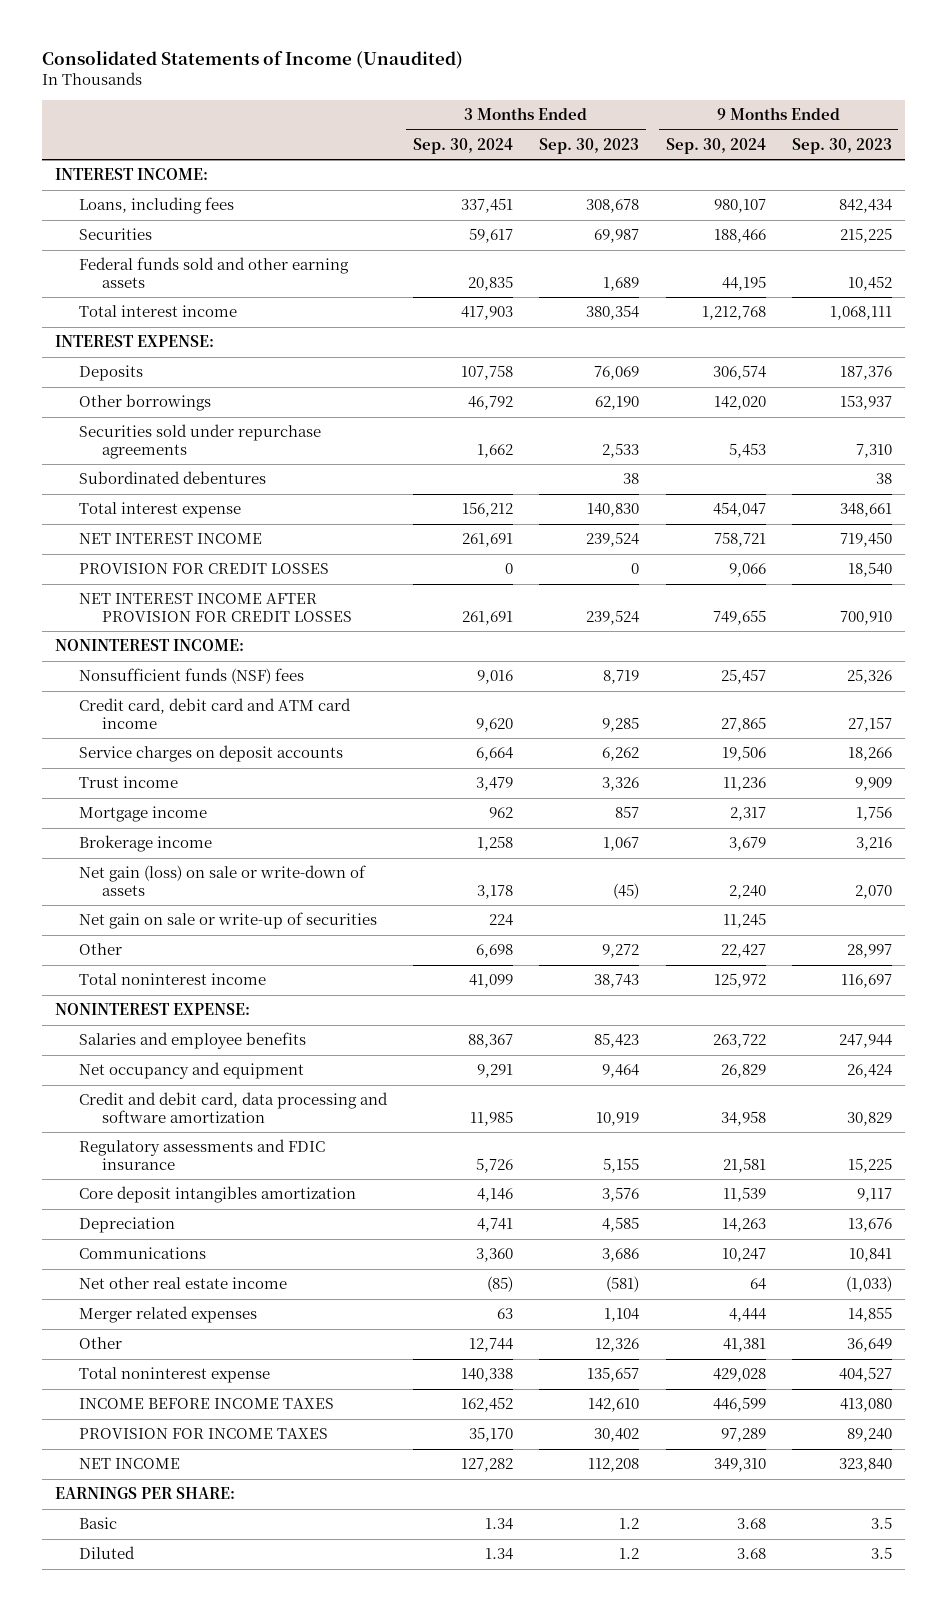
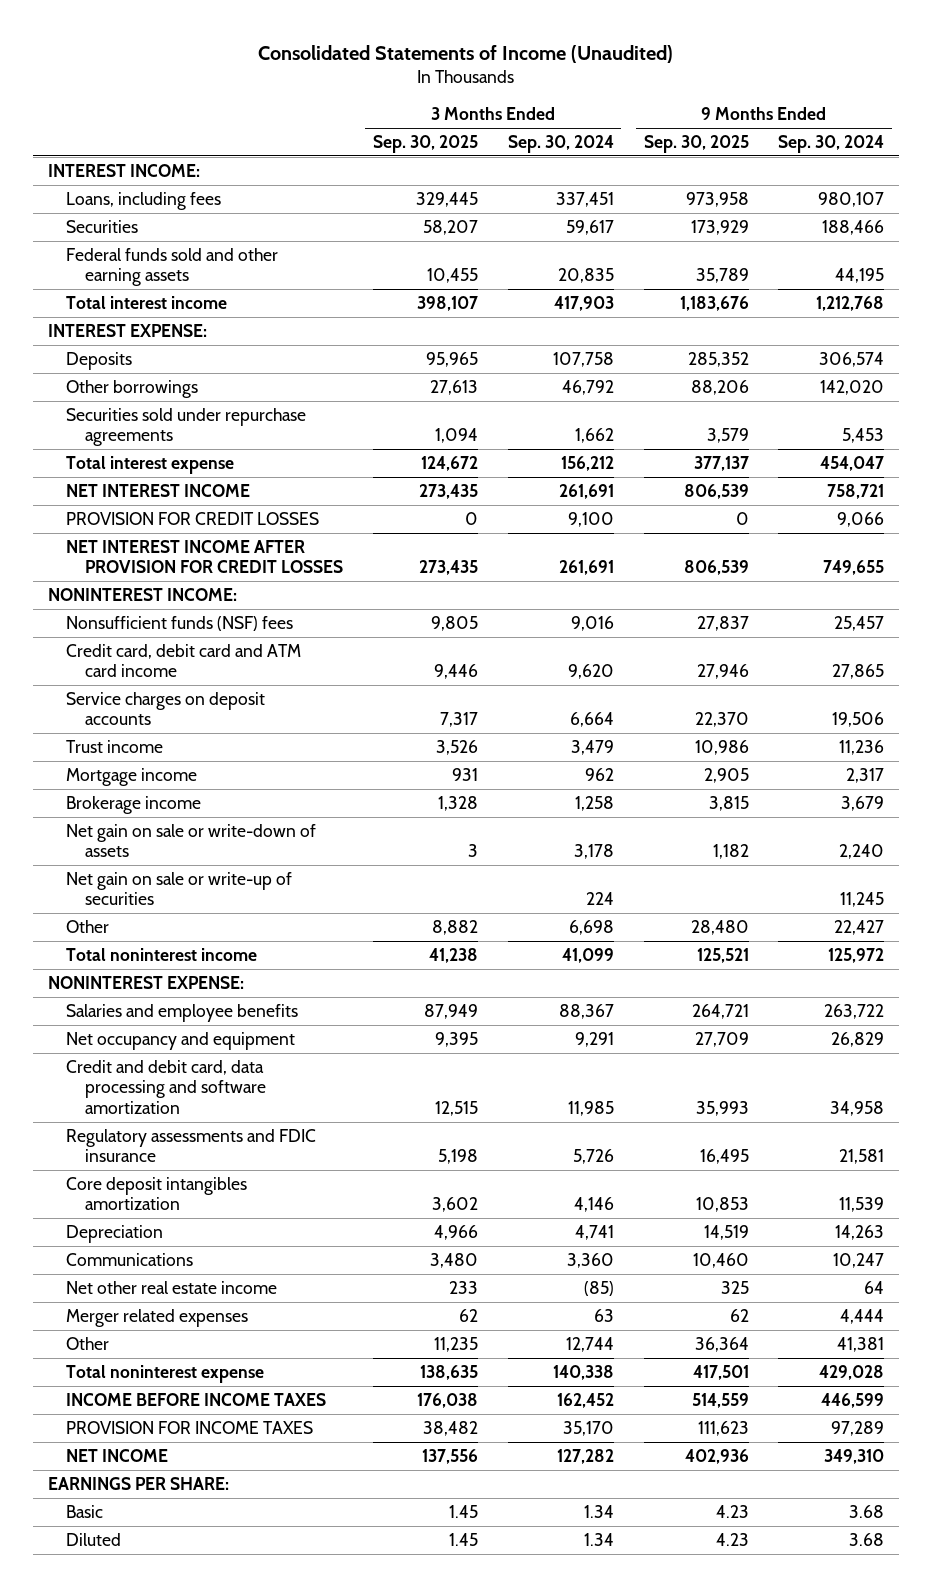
- | 3 Months Ended Sep. 30, 2024 | 3 Months Ended Sep. 30, 2023 | 9 Months Ended Sep. 30, 2024 | 9 Months Ended Sep. 30, 2023
+ | 3 Months Ended Sep. 30, 2025 | 3 Months Ended Sep. 30, 2024 | 9 Months Ended Sep. 30, 2025 | 9 Months Ended Sep. 30, 2024
- Subordinated debentures | | 38 | | 38
- PROVISION FOR CREDIT LOSSES | 0 | 0 | 9,066 | 18,540
+ PROVISION FOR CREDIT LOSSES | 0 | 9,100 | 0 | 9,066
- Net gain (loss) on sale or write-down of assets | 3,178 | (45) | 2,240 | 2,070
+ Net gain on sale or write-down of assets | 3 | 3,178 | 1,182 | 2,240

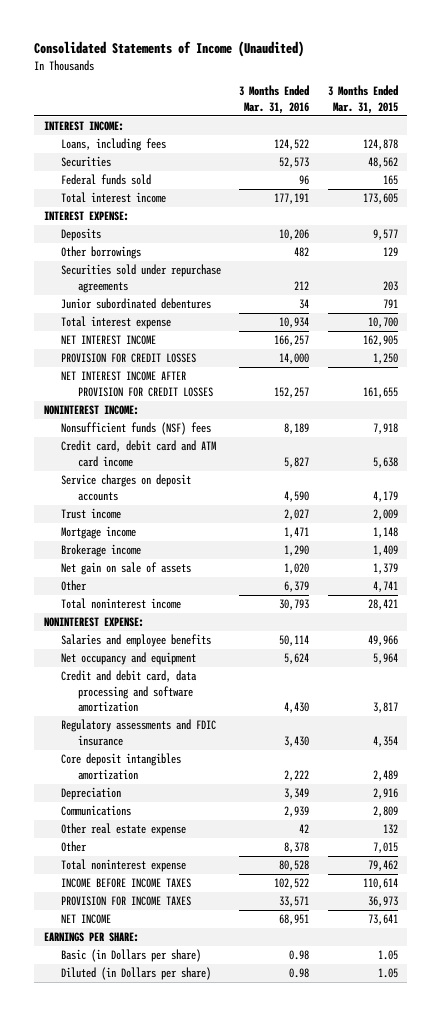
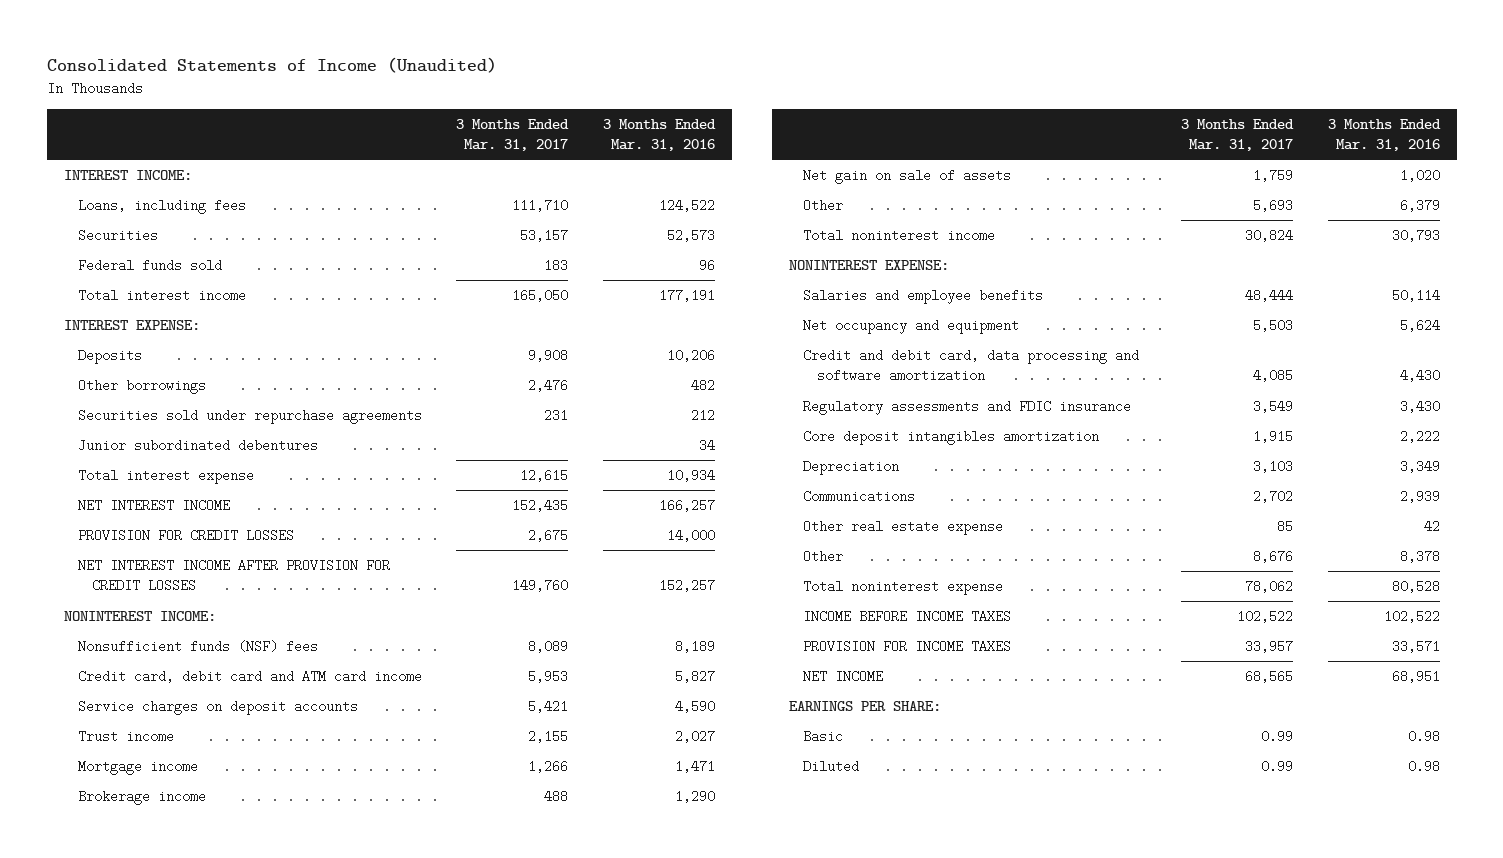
- | 3 Months Ended Mar. 31, 2016 | 3 Months Ended Mar. 31, 2015
+ | 3 Months Ended Mar. 31, 2017 | 3 Months Ended Mar. 31, 2016
- Basic (in Dollars per share) | 0.98 | 1.05
- Diluted (in Dollars per share) | 0.98 | 1.05
+ Basic | 0.99 | 0.98
+ Diluted | 0.99 | 0.98

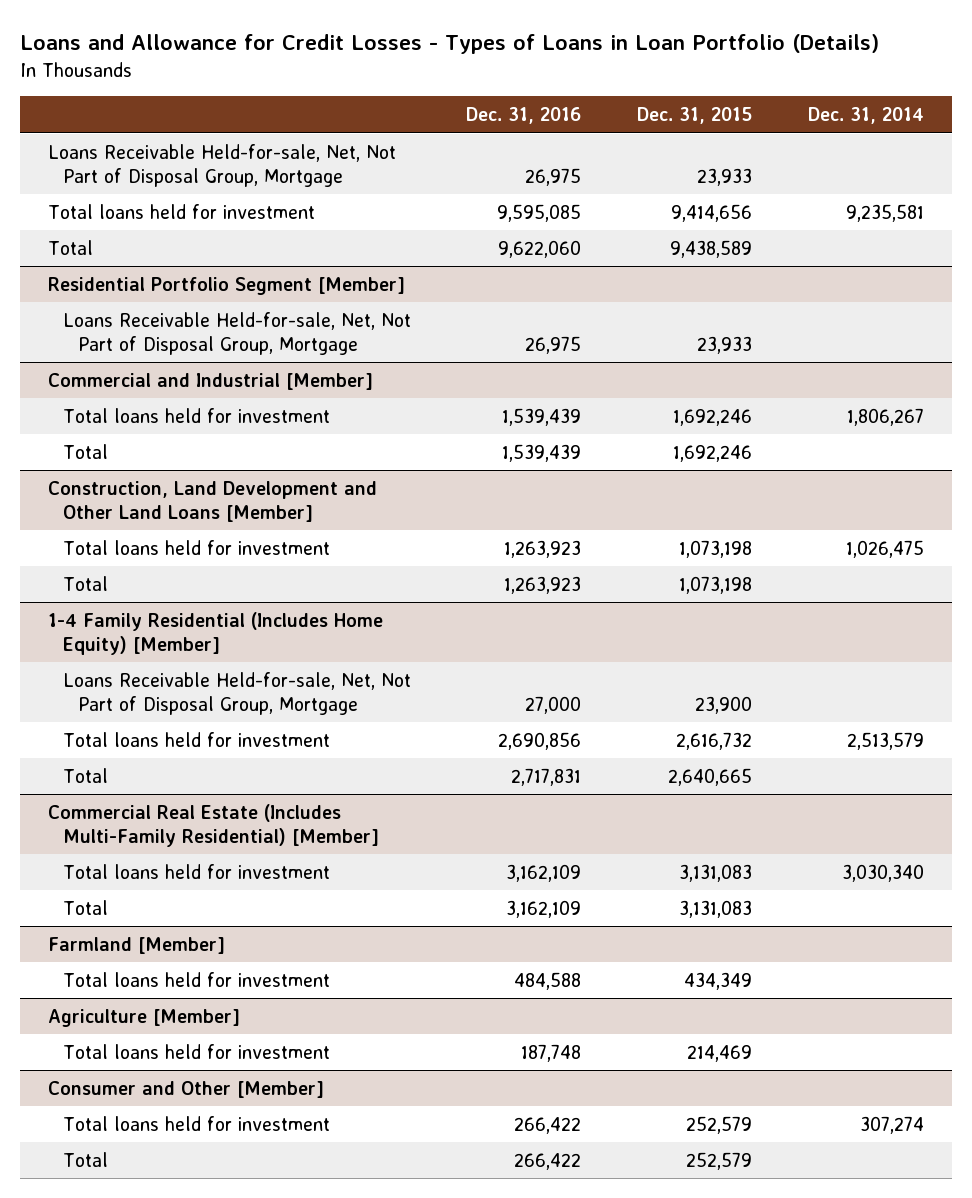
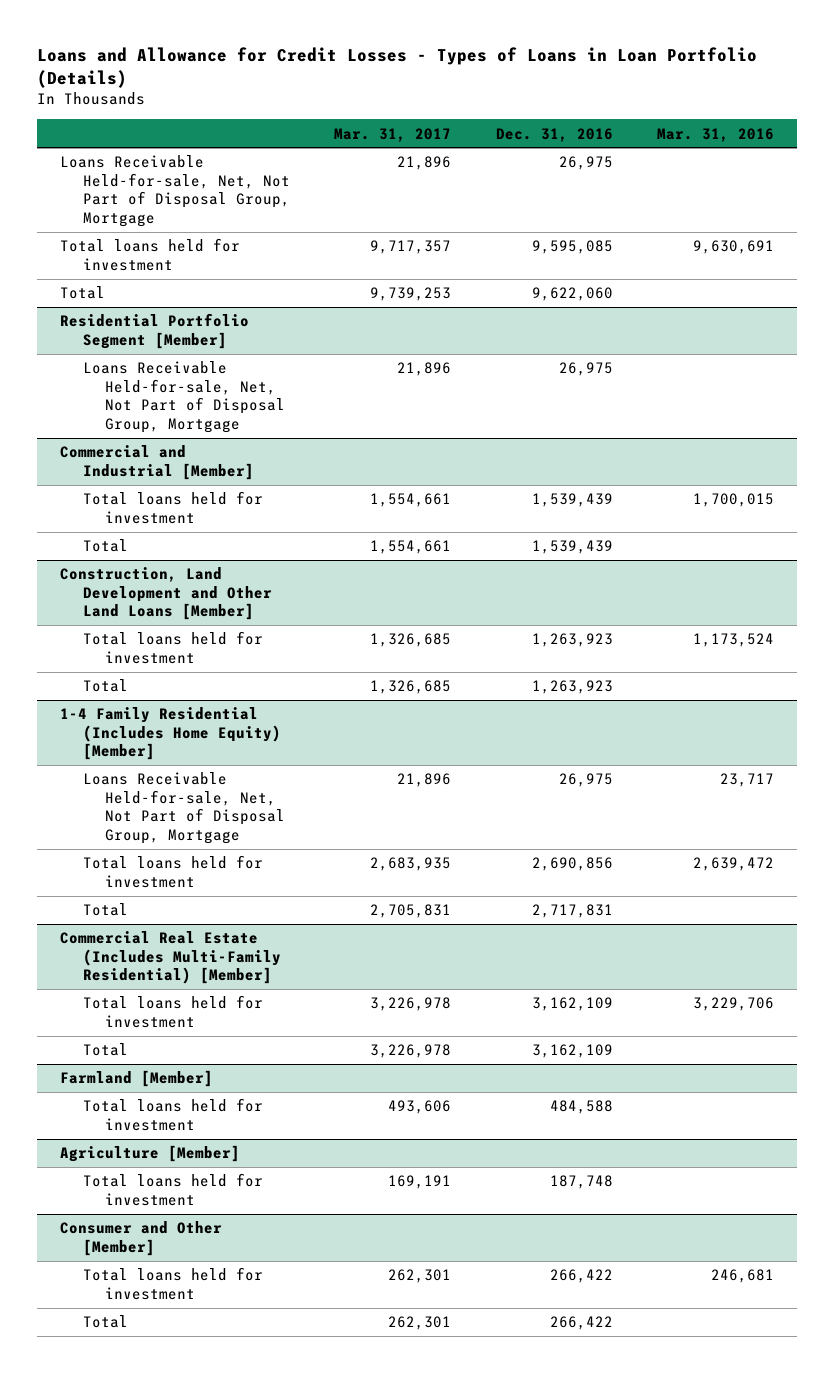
- | Dec. 31, 2016 | Dec. 31, 2015 | Dec. 31, 2014
+ | Mar. 31, 2017 | Dec. 31, 2016 | Mar. 31, 2016
@ 1-4 Family Residential (Includes Home Equity) [Member]
- Loans Receivable Held-for-sale, Net, Not Part of Disposal Group, Mortgage | 27,000 | 23,900 |
+ Loans Receivable Held-for-sale, Net, Not Part of Disposal Group, Mortgage | 21,896 | 26,975 | 23,717

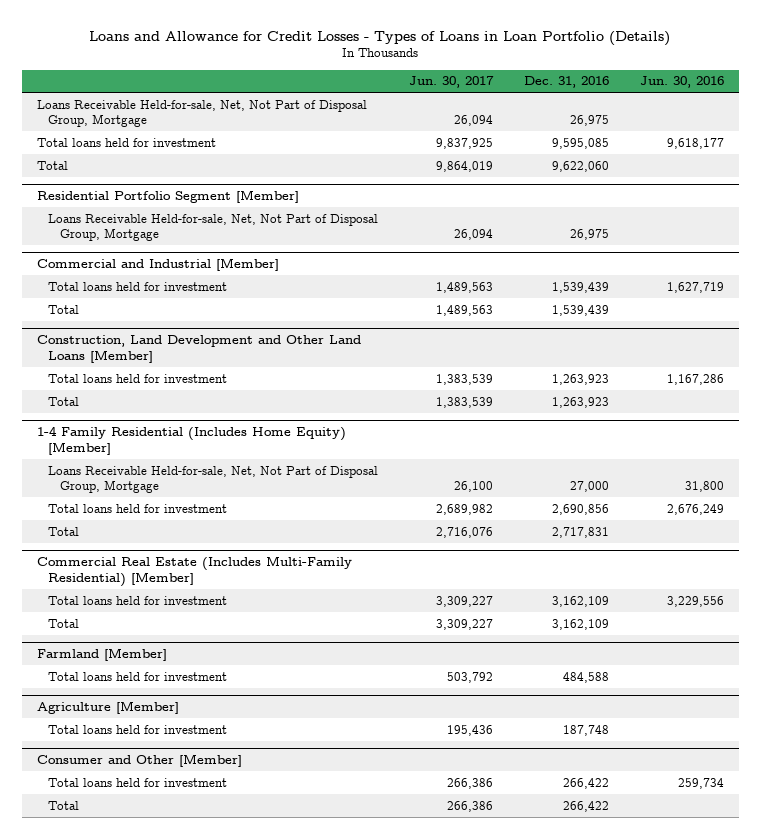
- | Mar. 31, 2017 | Dec. 31, 2016 | Mar. 31, 2016
+ | Jun. 30, 2017 | Dec. 31, 2016 | Jun. 30, 2016
@ 1-4 Family Residential (Includes Home Equity) [Member]
- Loans Receivable Held-for-sale, Net, Not Part of Disposal Group, Mortgage | 21,896 | 26,975 | 23,717
+ Loans Receivable Held-for-sale, Net, Not Part of Disposal Group, Mortgage | 26,100 | 27,000 | 31,800

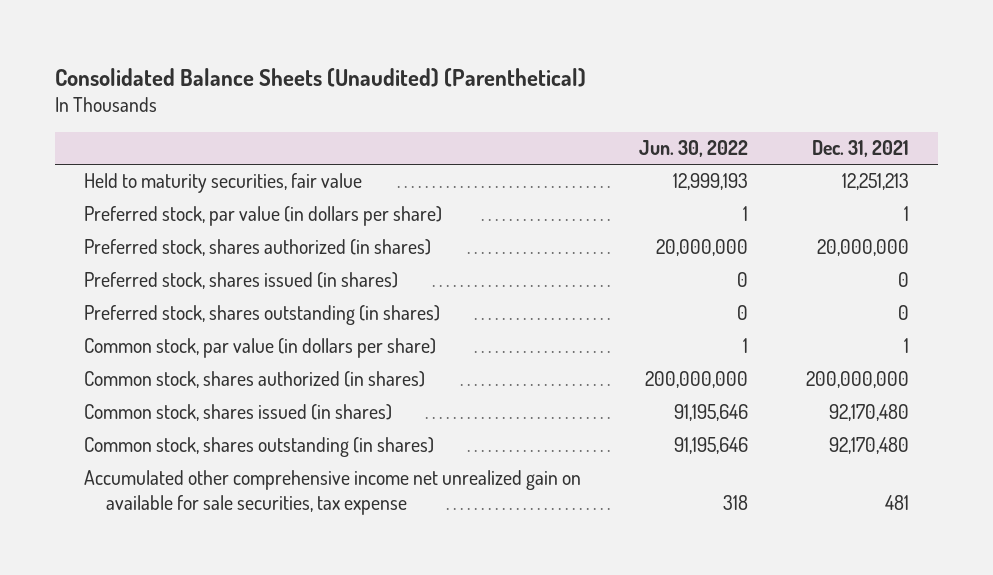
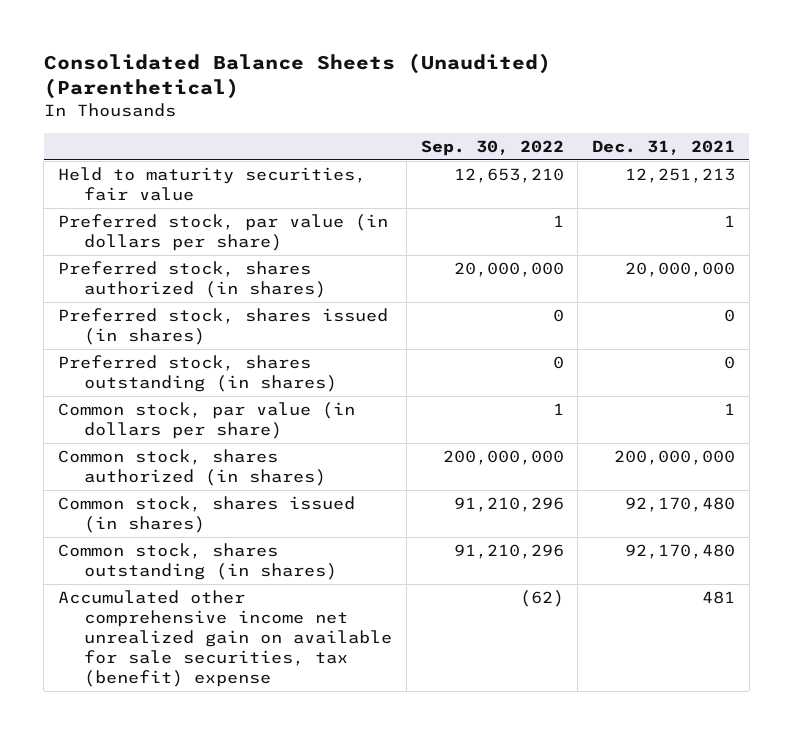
- | Jun. 30, 2022 | Dec. 31, 2021
+ | Sep. 30, 2022 | Dec. 31, 2021
- Accumulated other comprehensive income net unrealized gain on available for sale securities, tax expense | 318 | 481
+ Accumulated other comprehensive income net unrealized gain on available for sale securities, tax (benefit) expense | (62) | 481

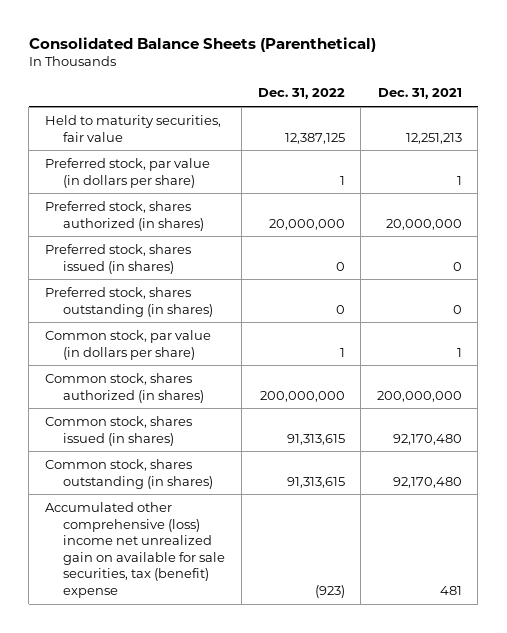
- Consolidated Balance Sheets (Unaudited) (Parenthetical)
+ Consolidated Balance Sheets (Parenthetical)
- | Sep. 30, 2022 | Dec. 31, 2021
+ | Dec. 31, 2022 | Dec. 31, 2021
- Accumulated other comprehensive income net unrealized gain on available for sale securities, tax (benefit) expense | (62) | 481
+ Accumulated other comprehensive (loss) income net unrealized gain on available for sale securities, tax (benefit) expense | (923) | 481

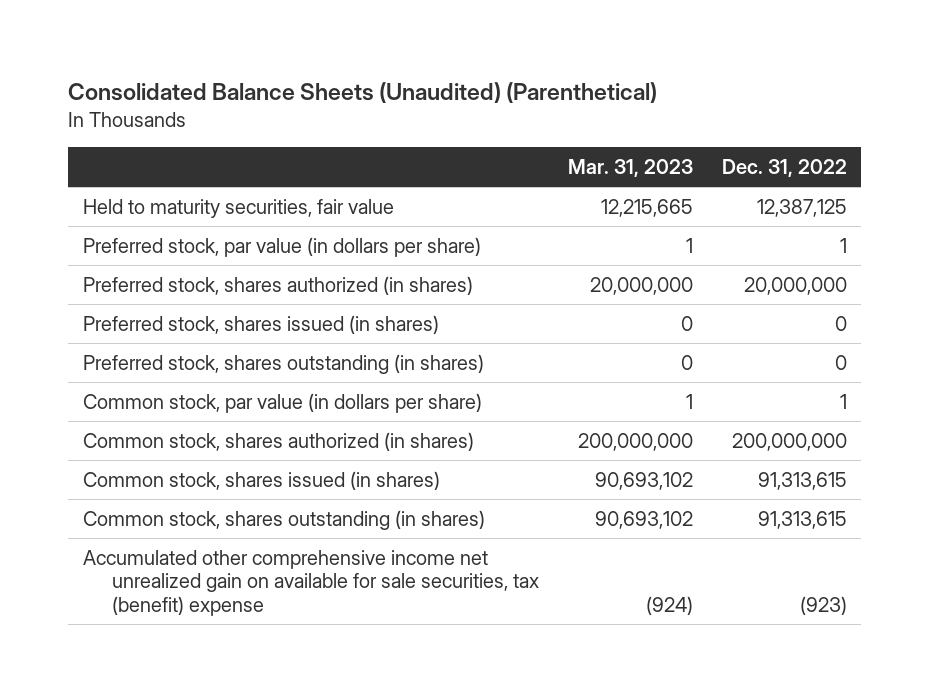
- Consolidated Balance Sheets (Parenthetical)
+ Consolidated Balance Sheets (Unaudited) (Parenthetical)
- | Dec. 31, 2022 | Dec. 31, 2021
+ | Mar. 31, 2023 | Dec. 31, 2022
- Accumulated other comprehensive (loss) income net unrealized gain on available for sale securities, tax (benefit) expense | (923) | 481
+ Accumulated other comprehensive income net unrealized gain on available for sale securities, tax (benefit) expense | (924) | (923)

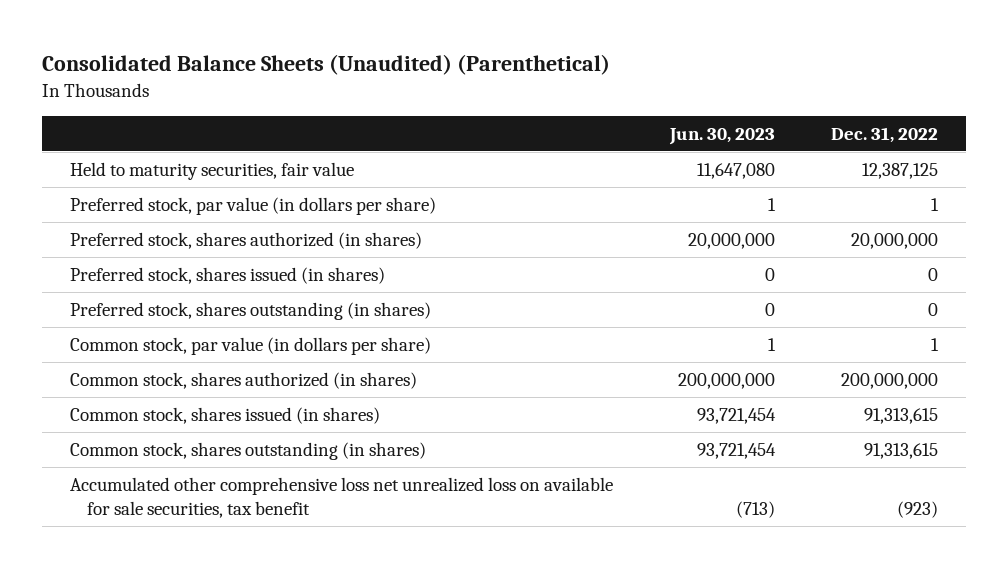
- | Mar. 31, 2023 | Dec. 31, 2022
+ | Jun. 30, 2023 | Dec. 31, 2022
- Accumulated other comprehensive income net unrealized gain on available for sale securities, tax (benefit) expense | (924) | (923)
+ Accumulated other comprehensive loss net unrealized loss on available for sale securities, tax benefit | (713) | (923)

